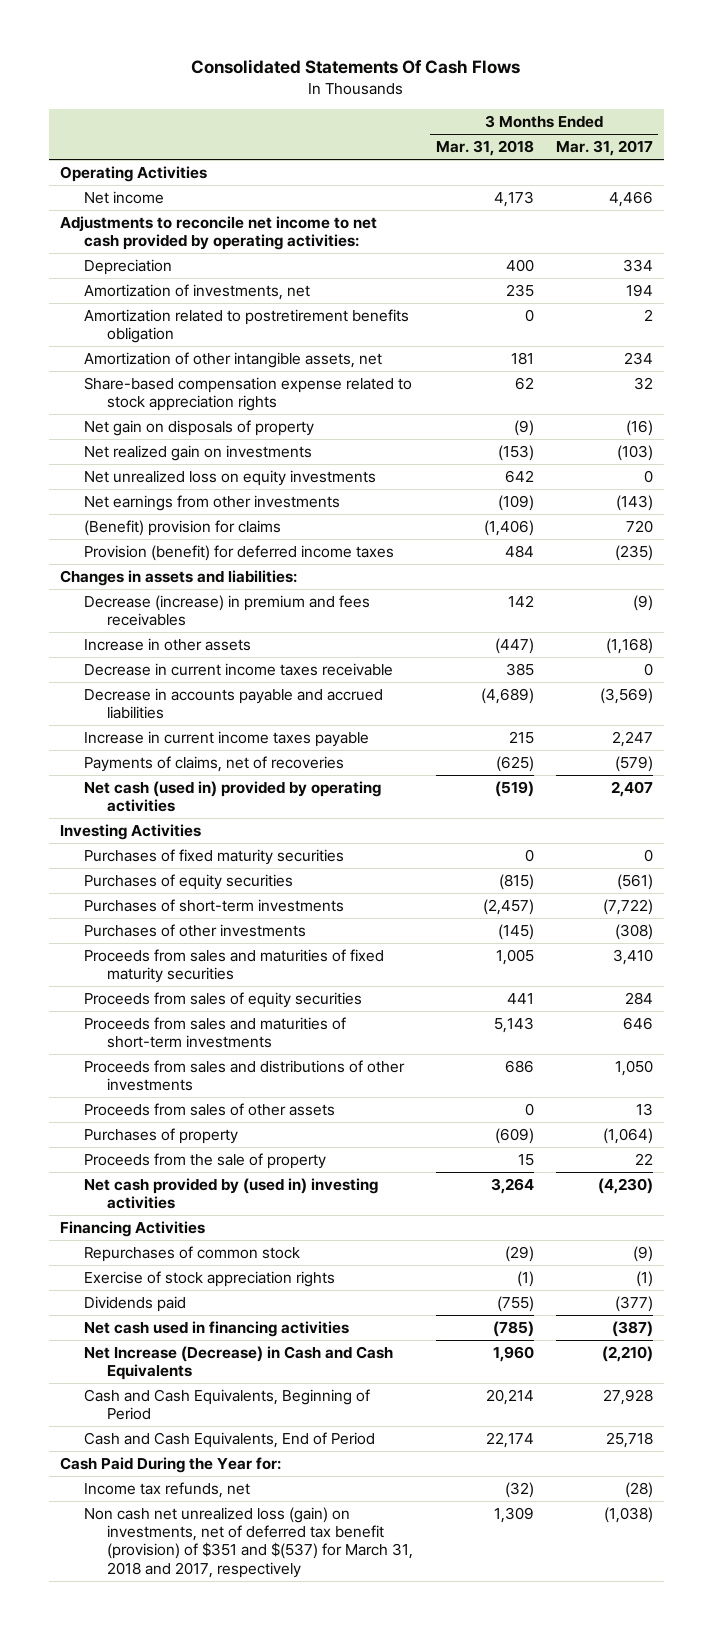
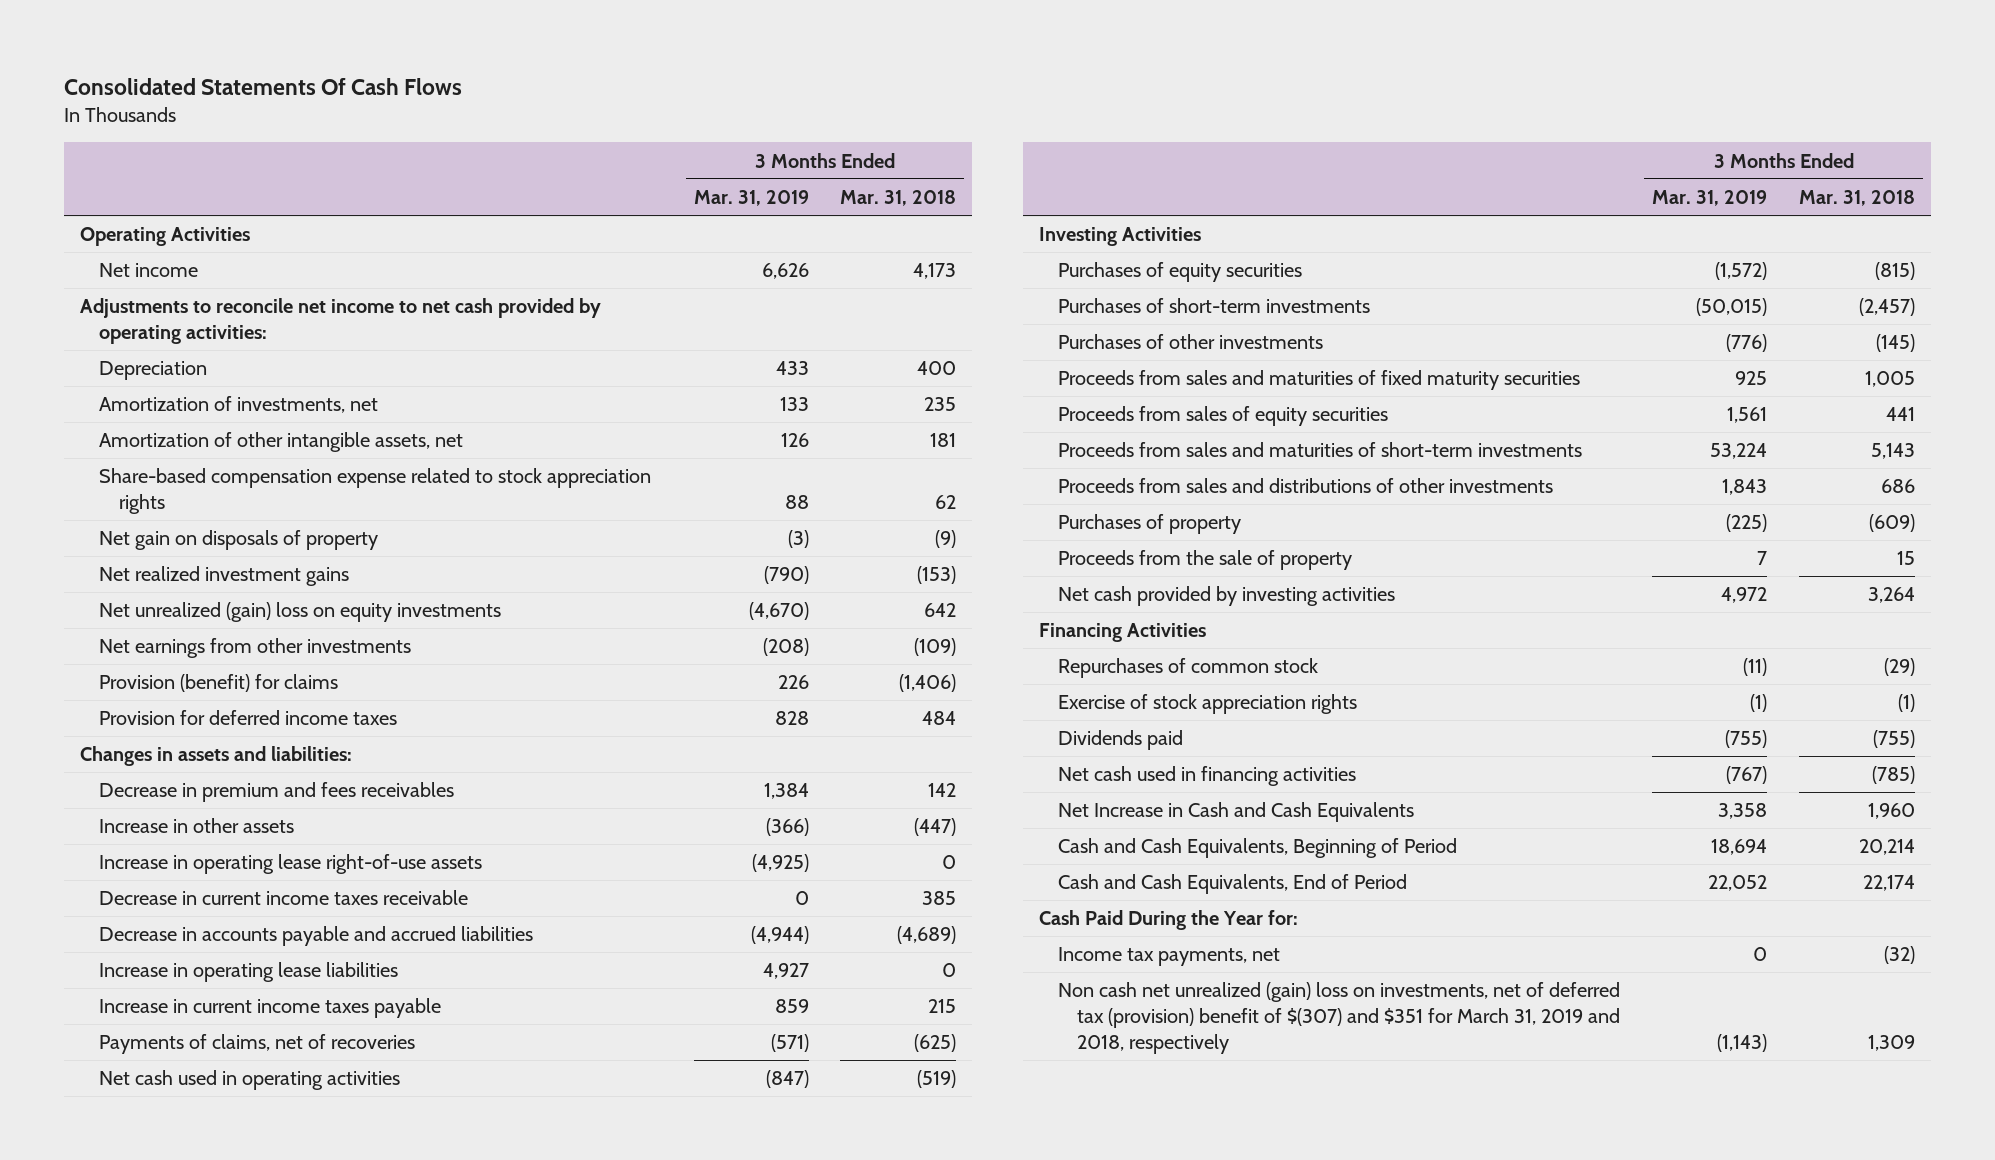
- | 3 Months Ended Mar. 31, 2018 | 3 Months Ended Mar. 31, 2017
+ | 3 Months Ended Mar. 31, 2019 | 3 Months Ended Mar. 31, 2018
- Amortization related to postretirement benefits obligation | 0 | 2
- Net realized gain on investments | (153) | (103)
- Net unrealized loss on equity investments | 642 | 0
+ Net realized investment gains | (790) | (153)
+ Net unrealized (gain) loss on equity investments | (4,670) | 642
- (Benefit) provision for claims | (1,406) | 720
- Provision (benefit) for deferred income taxes | 484 | (235)
+ Provision (benefit) for claims | 226 | (1,406)
+ Provision for deferred income taxes | 828 | 484
- Decrease (increase) in premium and fees receivables | 142 | (9)
+ Decrease in premium and fees receivables | 1,384 | 142
+ Increase in operating lease right-of-use assets | (4,925) | 0
+ Increase in operating lease liabilities | 4,927 | 0
- Net cash (used in) provided by operating activities | (519) | 2,407
+ Net cash used in operating activities | (847) | (519)
- Purchases of fixed maturity securities | 0 | 0
- Proceeds from sales of other assets | 0 | 13
- Net cash provided by (used in) investing activities | 3,264 | (4,230)
+ Net cash provided by investing activities | 4,972 | 3,264
- Net Increase (Decrease) in Cash and Cash Equivalents | 1,960 | (2,210)
+ Net Increase in Cash and Cash Equivalents | 3,358 | 1,960
- Income tax refunds, net | (32) | (28)
- Non cash net unrealized loss (gain) on investments, net of deferred tax benefit (provision) of $351 and $(537) for March 31, 2018 and 2017, respectively | 1,309 | (1,038)
+ Income tax payments, net | 0 | (32)
+ Non cash net unrealized (gain) loss on investments, net of deferred tax (provision) benefit of $(307) and $351 for March 31, 2019 and 2018, respectively | (1,143) | 1,309

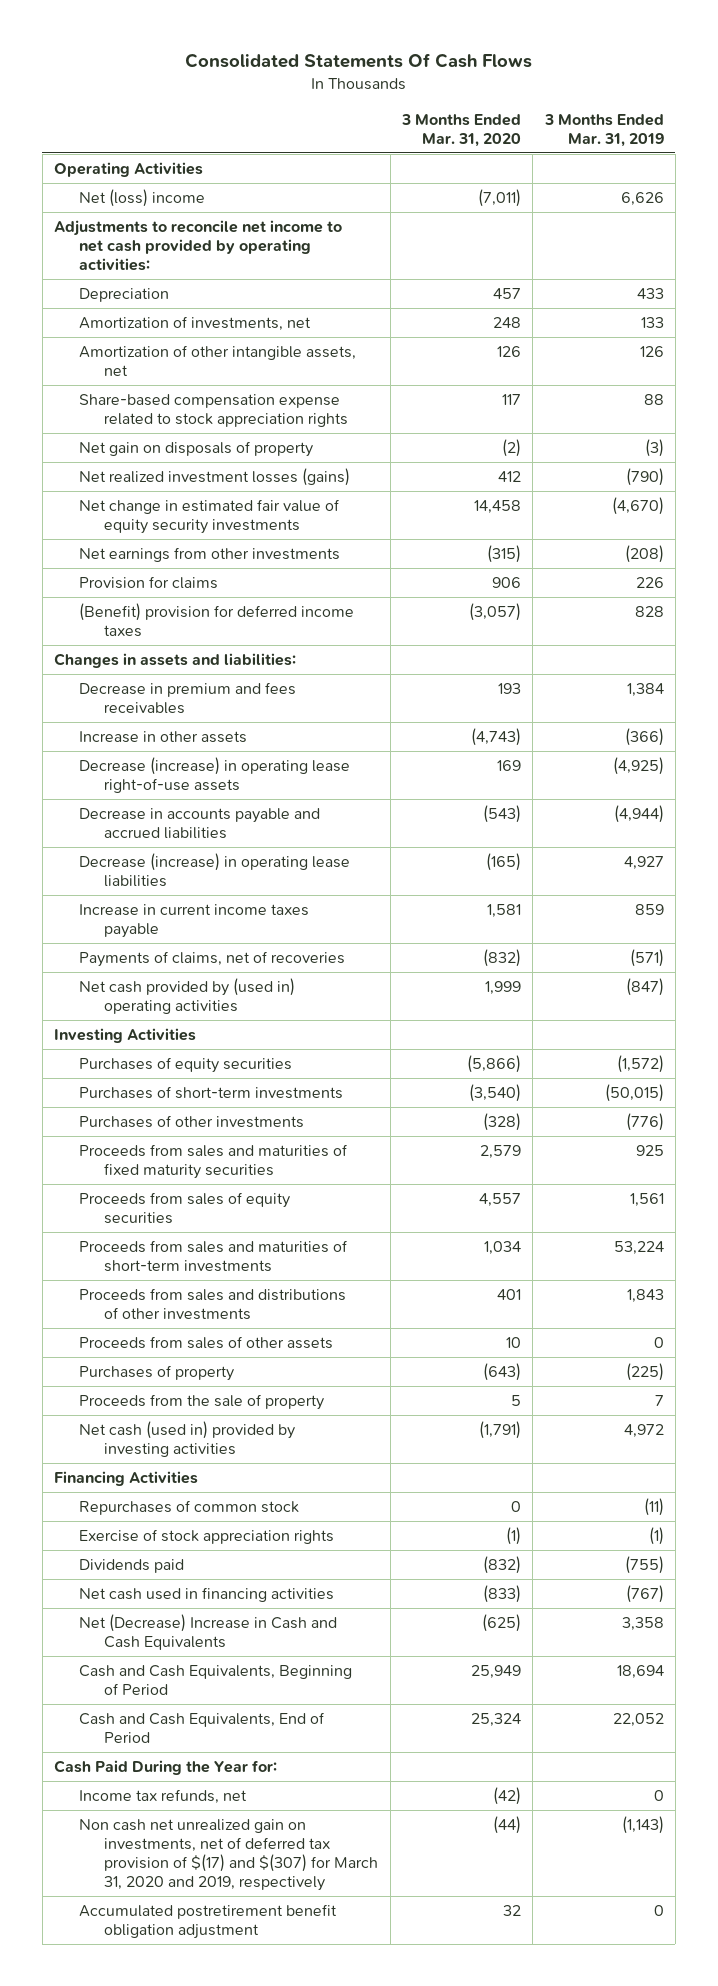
- | 3 Months Ended Mar. 31, 2019 | 3 Months Ended Mar. 31, 2018
+ | 3 Months Ended Mar. 31, 2020 | 3 Months Ended Mar. 31, 2019
- Net income | 6,626 | 4,173
+ Net (loss) income | (7,011) | 6,626
- Net realized investment gains | (790) | (153)
- Net unrealized (gain) loss on equity investments | (4,670) | 642
+ Net realized investment losses (gains) | 412 | (790)
+ Net change in estimated fair value of equity security investments | 14,458 | (4,670)
- Provision (benefit) for claims | 226 | (1,406)
- Provision for deferred income taxes | 828 | 484
+ Provision for claims | 906 | 226
+ (Benefit) provision for deferred income taxes | (3,057) | 828
- Increase in operating lease right-of-use assets | (4,925) | 0
- Decrease in current income taxes receivable | 0 | 385
+ Decrease (increase) in operating lease right-of-use assets | 169 | (4,925)
- Increase in operating lease liabilities | 4,927 | 0
+ Decrease (increase) in operating lease liabilities | (165) | 4,927
- Net cash used in operating activities | (847) | (519)
+ Net cash provided by (used in) operating activities | 1,999 | (847)
+ Proceeds from sales of other assets | 10 | 0
- Net cash provided by investing activities | 4,972 | 3,264
+ Net cash (used in) provided by investing activities | (1,791) | 4,972
- Net Increase in Cash and Cash Equivalents | 3,358 | 1,960
+ Net (Decrease) Increase in Cash and Cash Equivalents | (625) | 3,358
- Income tax payments, net | 0 | (32)
- Non cash net unrealized (gain) loss on investments, net of deferred tax (provision) benefit of $(307) and $351 for March 31, 2019 and 2018, respectively | (1,143) | 1,309
+ Income tax refunds, net | (42) | 0
+ Non cash net unrealized gain on investments, net of deferred tax provision of $(17) and $(307) for March 31, 2020 and 2019, respectively | (44) | (1,143)
+ Accumulated postretirement benefit obligation adjustment | 32 | 0

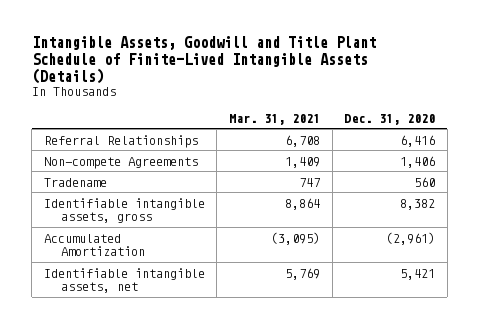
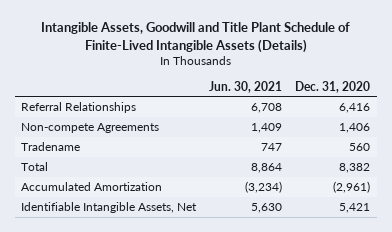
- | Mar. 31, 2021 | Dec. 31, 2020
+ | Jun. 30, 2021 | Dec. 31, 2020
- Identifiable intangible assets, gross | 8,864 | 8,382
+ Total | 8,864 | 8,382
- Identifiable intangible assets, net | 5,769 | 5,421
+ Identifiable Intangible Assets, Net | 5,630 | 5,421

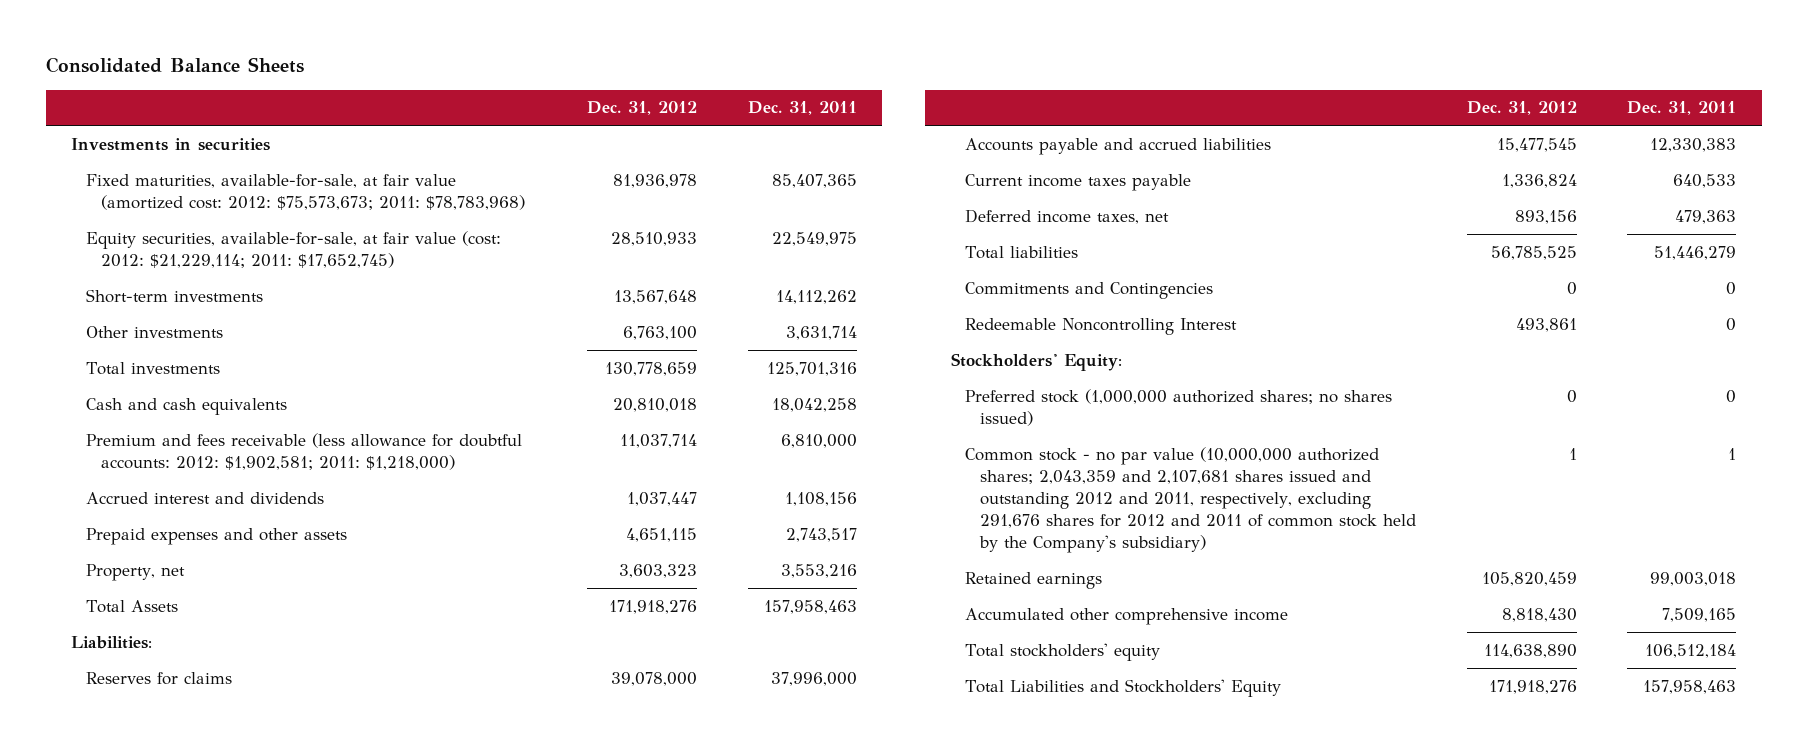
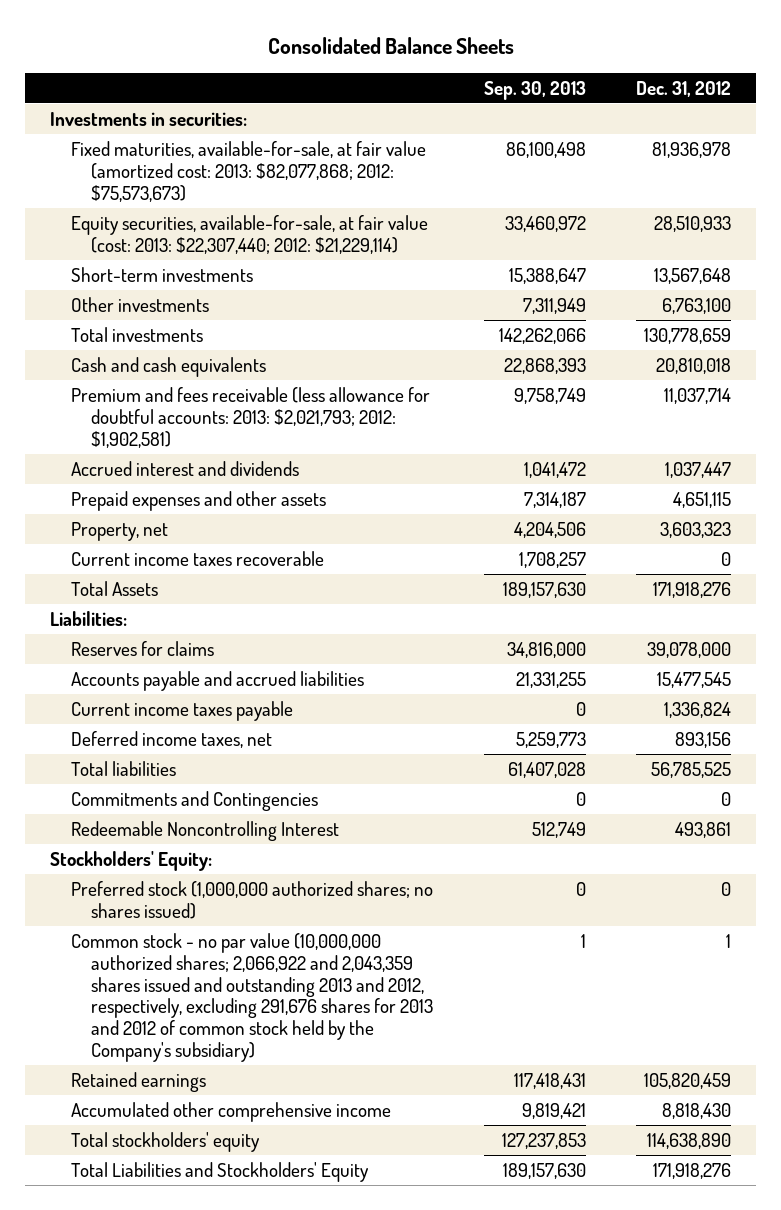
- | Dec. 31, 2012 | Dec. 31, 2011
+ | Sep. 30, 2013 | Dec. 31, 2012
- Investments in securities
- Fixed maturities, available-for-sale, at fair value (amortized cost: 2012: $75,573,673; 2011: $78,783,968) | 81,936,978 | 85,407,365
- Equity securities, available-for-sale, at fair value (cost: 2012: $21,229,114; 2011: $17,652,745) | 28,510,933 | 22,549,975
+ Investments in securities:
+ Fixed maturities, available-for-sale, at fair value (amortized cost: 2013: $82,077,868; 2012: $75,573,673) | 86,100,498 | 81,936,978
+ Equity securities, available-for-sale, at fair value (cost: 2013: $22,307,440; 2012: $21,229,114) | 33,460,972 | 28,510,933
- Premium and fees receivable (less allowance for doubtful accounts: 2012: $1,902,581; 2011: $1,218,000) | 11,037,714 | 6,810,000
+ Premium and fees receivable (less allowance for doubtful accounts: 2013: $2,021,793; 2012: $1,902,581) | 9,758,749 | 11,037,714
+ Current income taxes recoverable | 1,708,257 | 0
- Common stock - no par value (10,000,000 authorized shares; 2,043,359 and 2,107,681 shares issued and outstanding 2012 and 2011, respectively, excluding 291,676 shares for 2012 and 2011 of common stock held by the Company's subsidiary) | 1 | 1
+ Common stock - no par value (10,000,000 authorized shares; 2,066,922 and 2,043,359 shares issued and outstanding 2013 and 2012, respectively, excluding 291,676 shares for 2013 and 2012 of common stock held by the Company's subsidiary) | 1 | 1

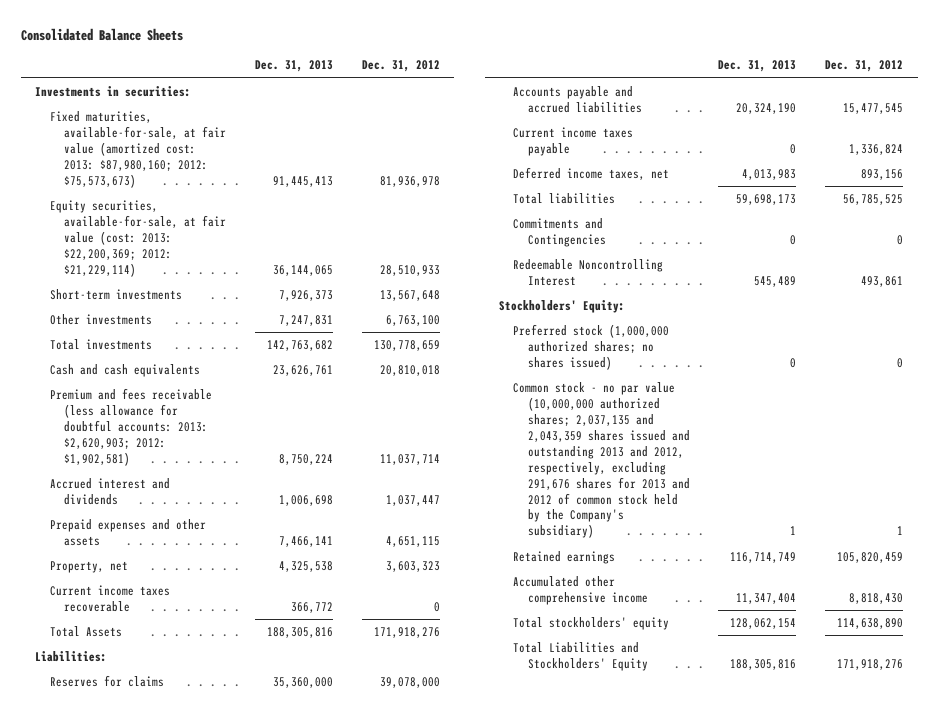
- | Sep. 30, 2013 | Dec. 31, 2012
+ | Dec. 31, 2013 | Dec. 31, 2012
- Fixed maturities, available-for-sale, at fair value (amortized cost: 2013: $82,077,868; 2012: $75,573,673) | 86,100,498 | 81,936,978
- Equity securities, available-for-sale, at fair value (cost: 2013: $22,307,440; 2012: $21,229,114) | 33,460,972 | 28,510,933
+ Fixed maturities, available-for-sale, at fair value (amortized cost: 2013: $87,980,160; 2012: $75,573,673) | 91,445,413 | 81,936,978
+ Equity securities, available-for-sale, at fair value (cost: 2013: $22,200,369; 2012: $21,229,114) | 36,144,065 | 28,510,933
- Premium and fees receivable (less allowance for doubtful accounts: 2013: $2,021,793; 2012: $1,902,581) | 9,758,749 | 11,037,714
+ Premium and fees receivable (less allowance for doubtful accounts: 2013: $2,620,903; 2012: $1,902,581) | 8,750,224 | 11,037,714
- Common stock - no par value (10,000,000 authorized shares; 2,066,922 and 2,043,359 shares issued and outstanding 2013 and 2012, respectively, excluding 291,676 shares for 2013 and 2012 of common stock held by the Company's subsidiary) | 1 | 1
+ Common stock - no par value (10,000,000 authorized shares; 2,037,135 and 2,043,359 shares issued and outstanding 2013 and 2012, respectively, excluding 291,676 shares for 2013 and 2012 of common stock held by the Company's subsidiary) | 1 | 1

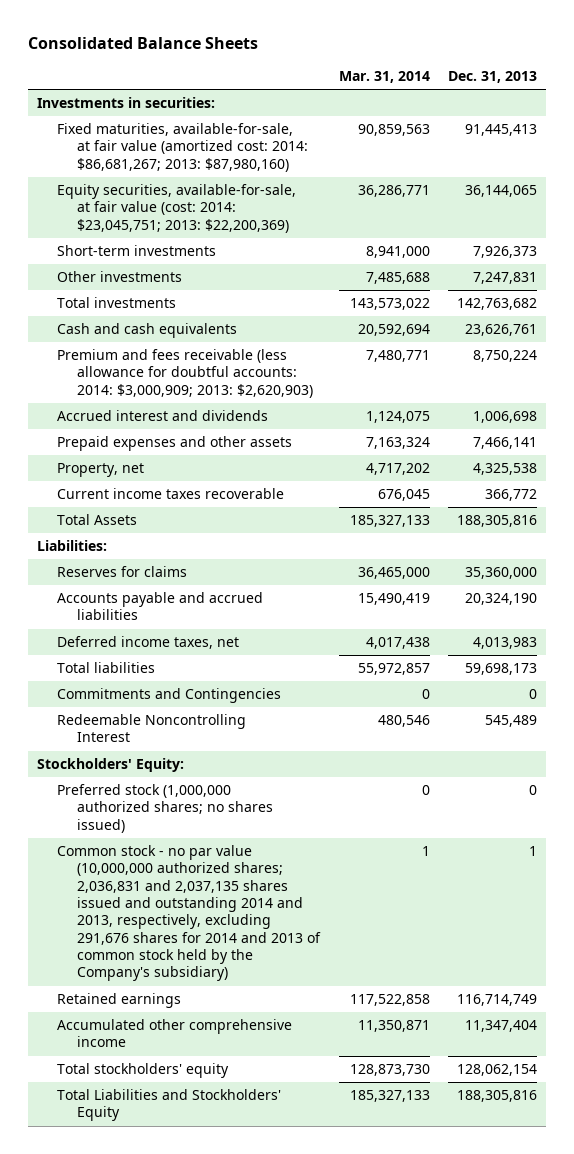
- | Dec. 31, 2013 | Dec. 31, 2012
+ | Mar. 31, 2014 | Dec. 31, 2013
- Fixed maturities, available-for-sale, at fair value (amortized cost: 2013: $87,980,160; 2012: $75,573,673) | 91,445,413 | 81,936,978
- Equity securities, available-for-sale, at fair value (cost: 2013: $22,200,369; 2012: $21,229,114) | 36,144,065 | 28,510,933
+ Fixed maturities, available-for-sale, at fair value (amortized cost: 2014: $86,681,267; 2013: $87,980,160) | 90,859,563 | 91,445,413
+ Equity securities, available-for-sale, at fair value (cost: 2014: $23,045,751; 2013: $22,200,369) | 36,286,771 | 36,144,065
- Premium and fees receivable (less allowance for doubtful accounts: 2013: $2,620,903; 2012: $1,902,581) | 8,750,224 | 11,037,714
+ Premium and fees receivable (less allowance for doubtful accounts: 2014: $3,000,909; 2013: $2,620,903) | 7,480,771 | 8,750,224
- Current income taxes payable | 0 | 1,336,824
- Common stock - no par value (10,000,000 authorized shares; 2,037,135 and 2,043,359 shares issued and outstanding 2013 and 2012, respectively, excluding 291,676 shares for 2013 and 2012 of common stock held by the Company's subsidiary) | 1 | 1
+ Common stock - no par value (10,000,000 authorized shares; 2,036,831 and 2,037,135 shares issued and outstanding 2014 and 2013, respectively, excluding 291,676 shares for 2014 and 2013 of common stock held by the Company's subsidiary) | 1 | 1

